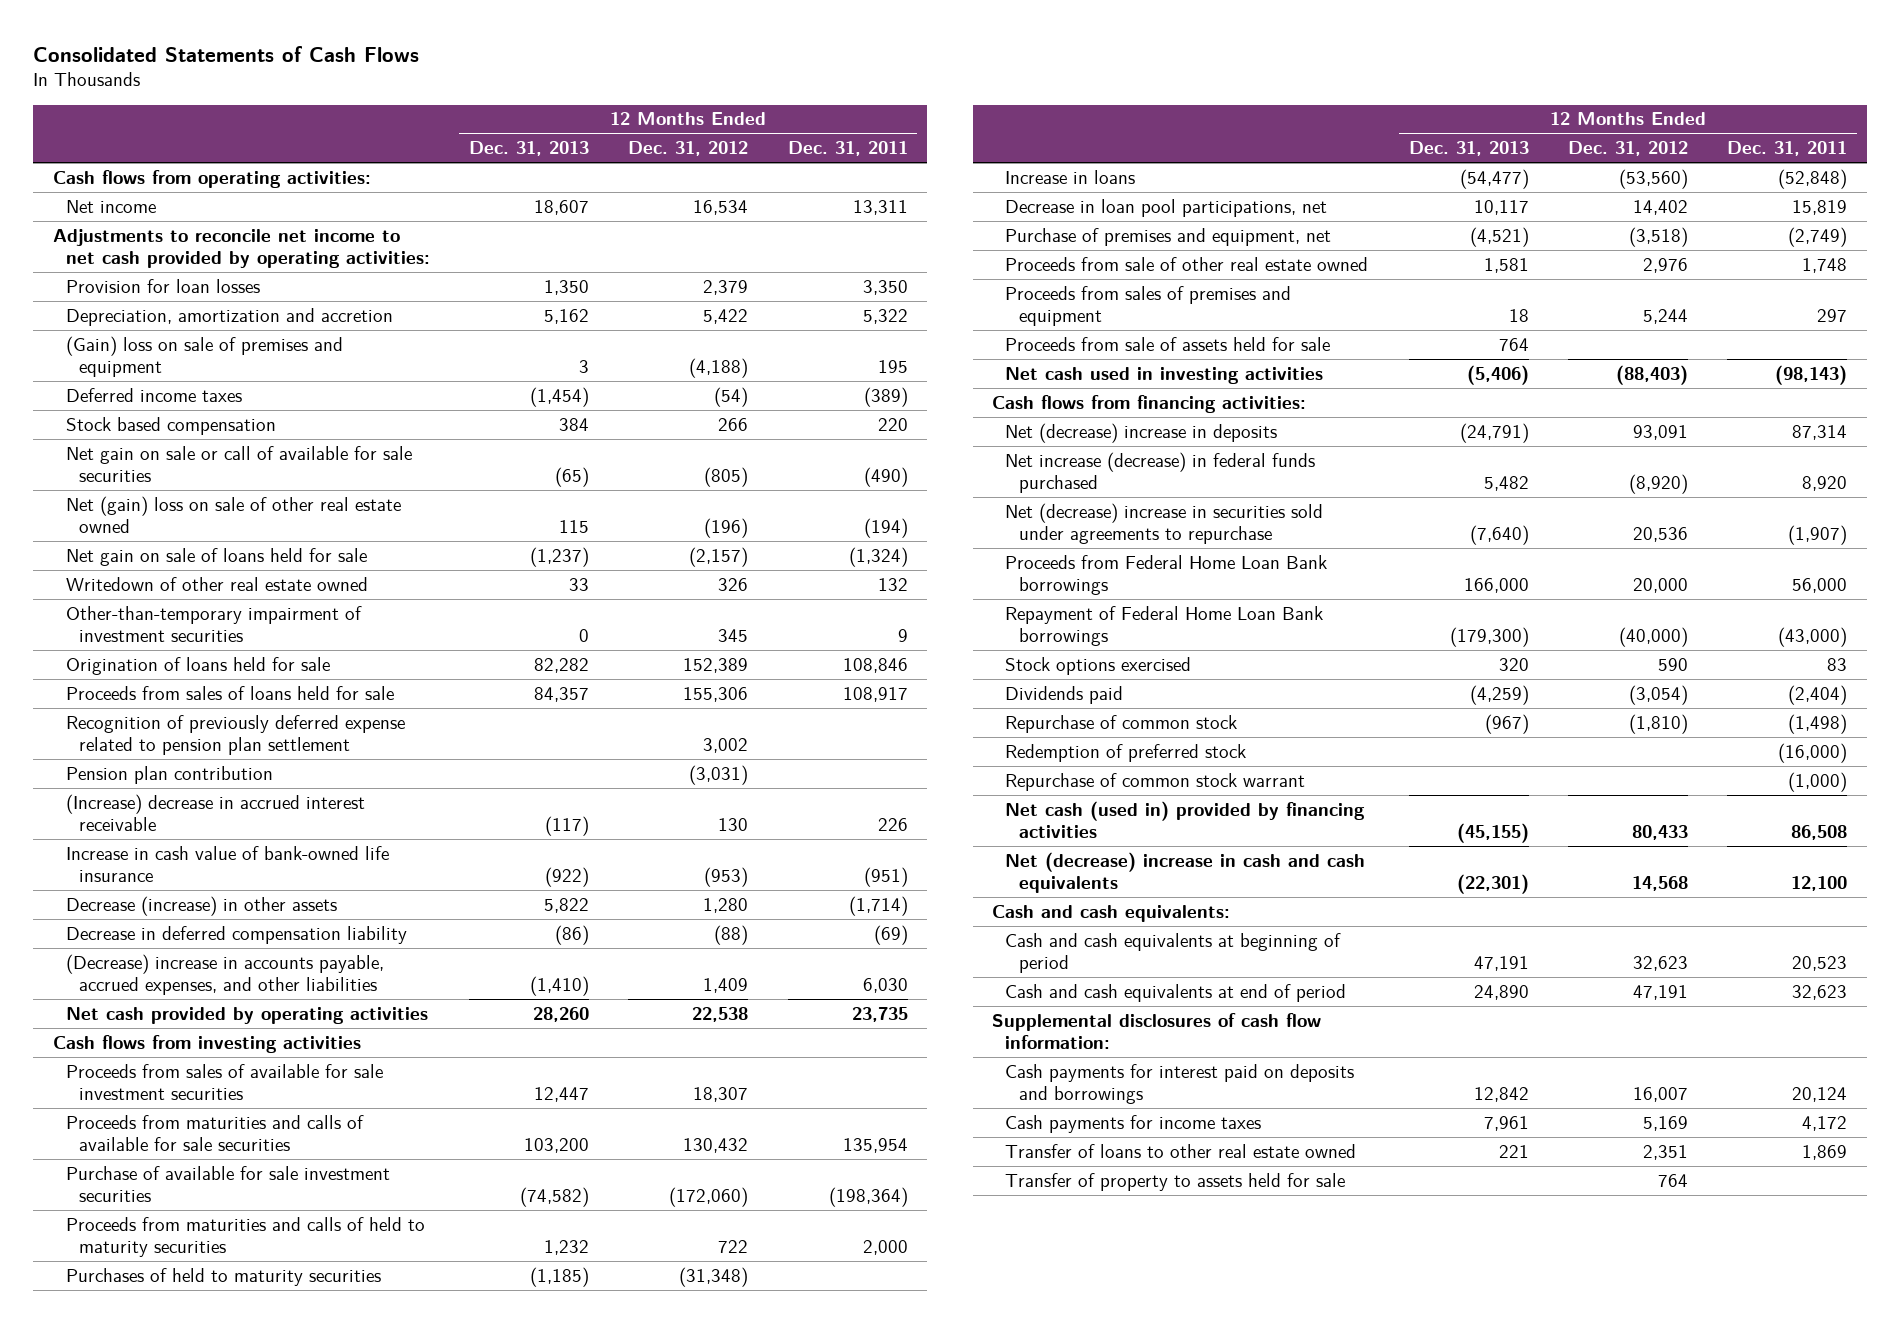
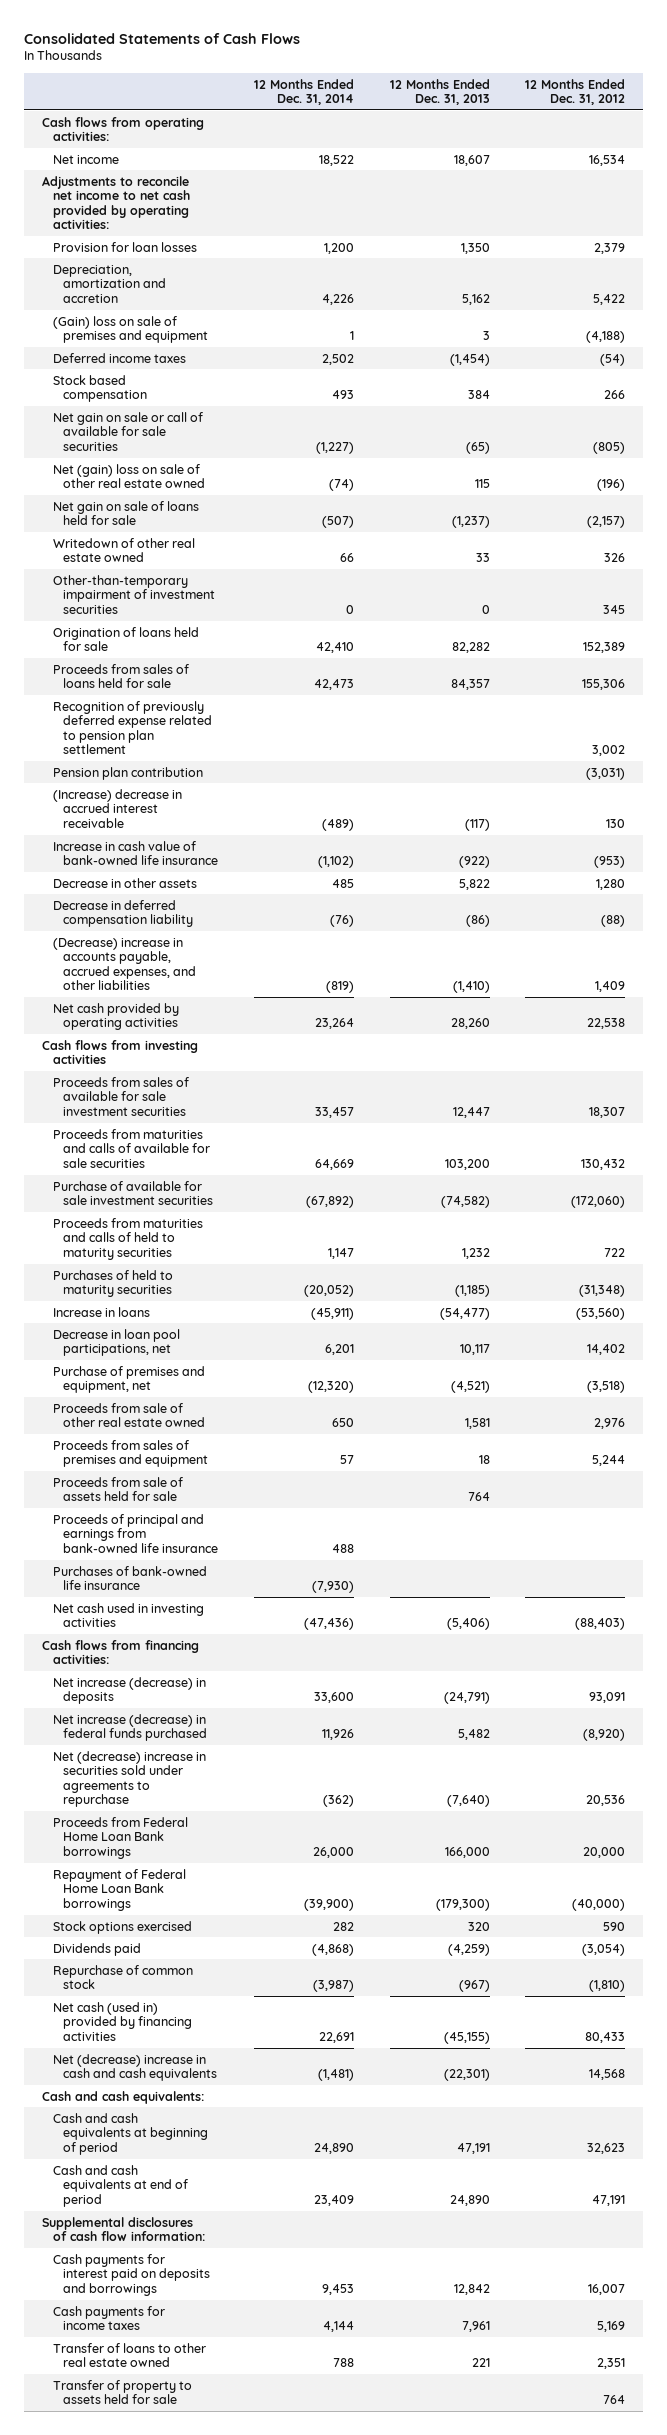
- | 12 Months Ended Dec. 31, 2013 | 12 Months Ended Dec. 31, 2012 | 12 Months Ended Dec. 31, 2011
+ | 12 Months Ended Dec. 31, 2014 | 12 Months Ended Dec. 31, 2013 | 12 Months Ended Dec. 31, 2012
- Decrease (increase) in other assets | 5,822 | 1,280 | (1,714)
+ Decrease in other assets | 485 | 5,822 | 1,280
+ Proceeds of principal and earnings from bank-owned life insurance | 488 | |
+ Purchases of bank-owned life insurance | (7,930) | |
- Net (decrease) increase in deposits | (24,791) | 93,091 | 87,314
+ Net increase (decrease) in deposits | 33,600 | (24,791) | 93,091
- Redemption of preferred stock | | | (16,000)
- Repurchase of common stock warrant | | | (1,000)

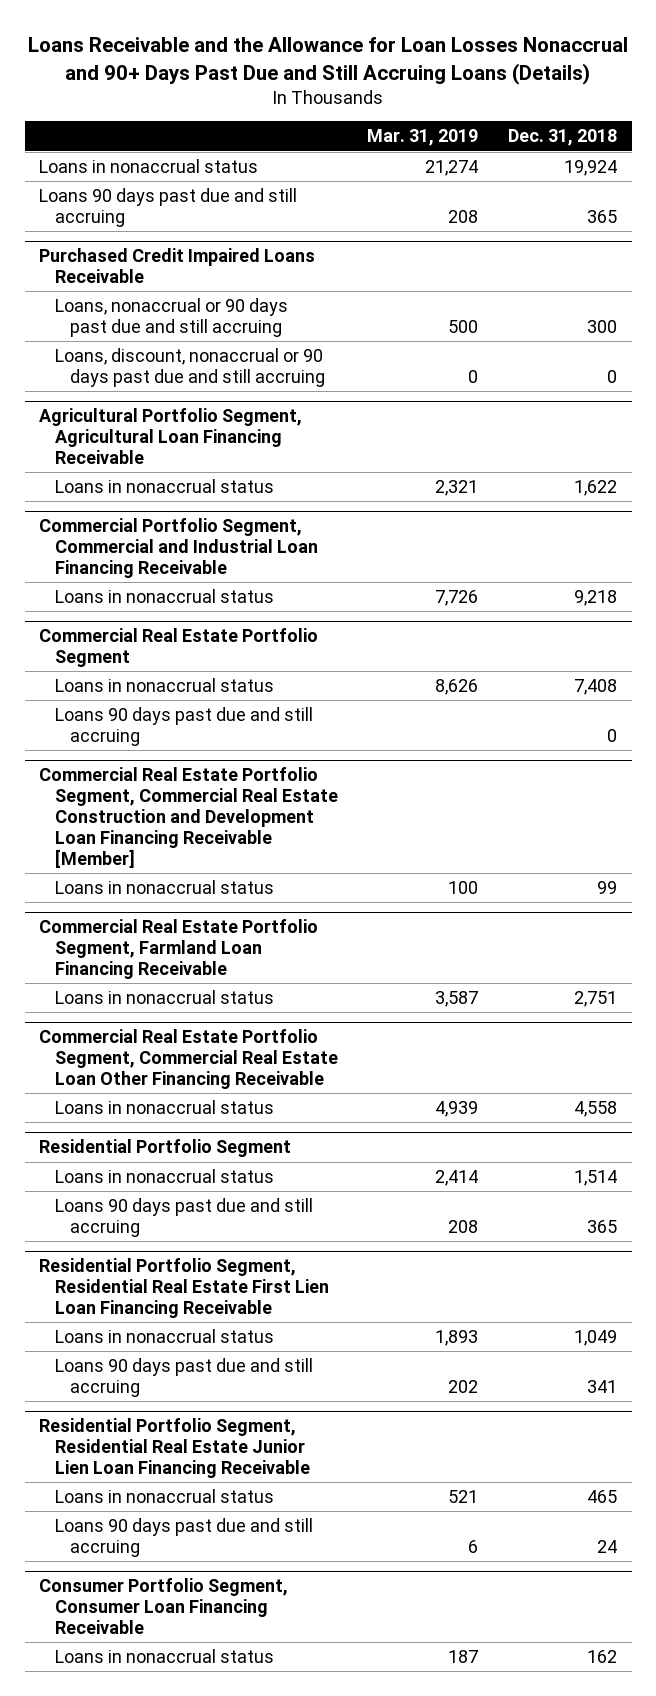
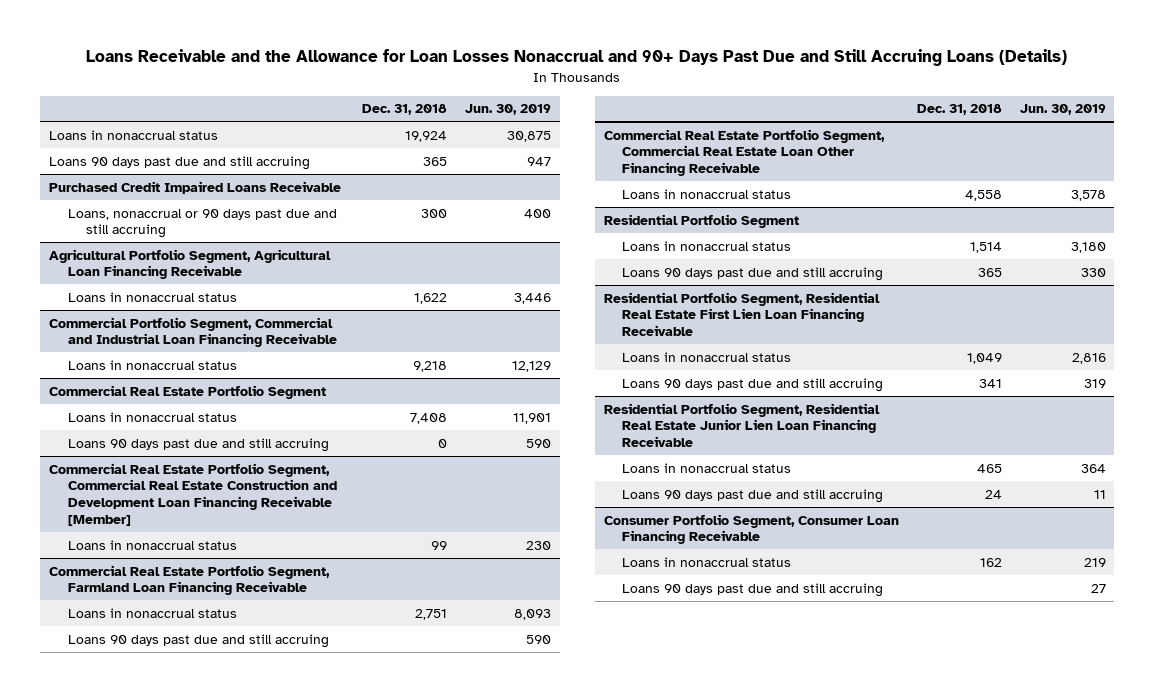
- | Mar. 31, 2019 | Dec. 31, 2018
+ | Dec. 31, 2018 | Jun. 30, 2019
@ Purchased Credit Impaired Loans Receivable
- Loans, discount, nonaccrual or 90 days past due and still accruing | 0 | 0
@ Commercial Real Estate Portfolio Segment, Farmland Loan Financing Receivable
+ Loans 90 days past due and still accruing | | 590
@ Consumer Portfolio Segment, Consumer Loan Financing Receivable
+ Loans 90 days past due and still accruing | | 27

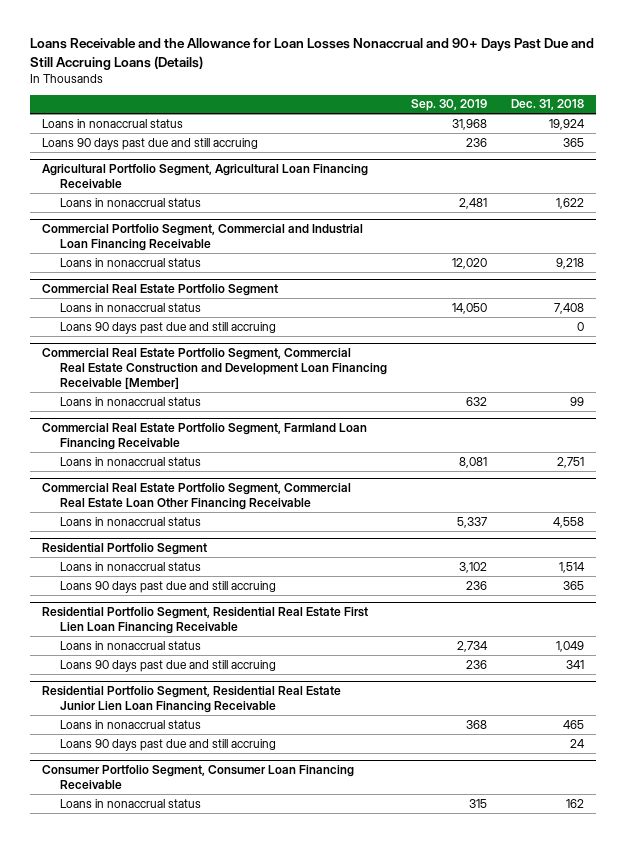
- | Dec. 31, 2018 | Jun. 30, 2019
+ | Sep. 30, 2019 | Dec. 31, 2018
- Purchased Credit Impaired Loans Receivable
- Loans, nonaccrual or 90 days past due and still accruing | 300 | 400
@ Commercial Real Estate Portfolio Segment, Farmland Loan Financing Receivable
- Loans 90 days past due and still accruing | | 590
@ Consumer Portfolio Segment, Consumer Loan Financing Receivable
- Loans 90 days past due and still accruing | | 27

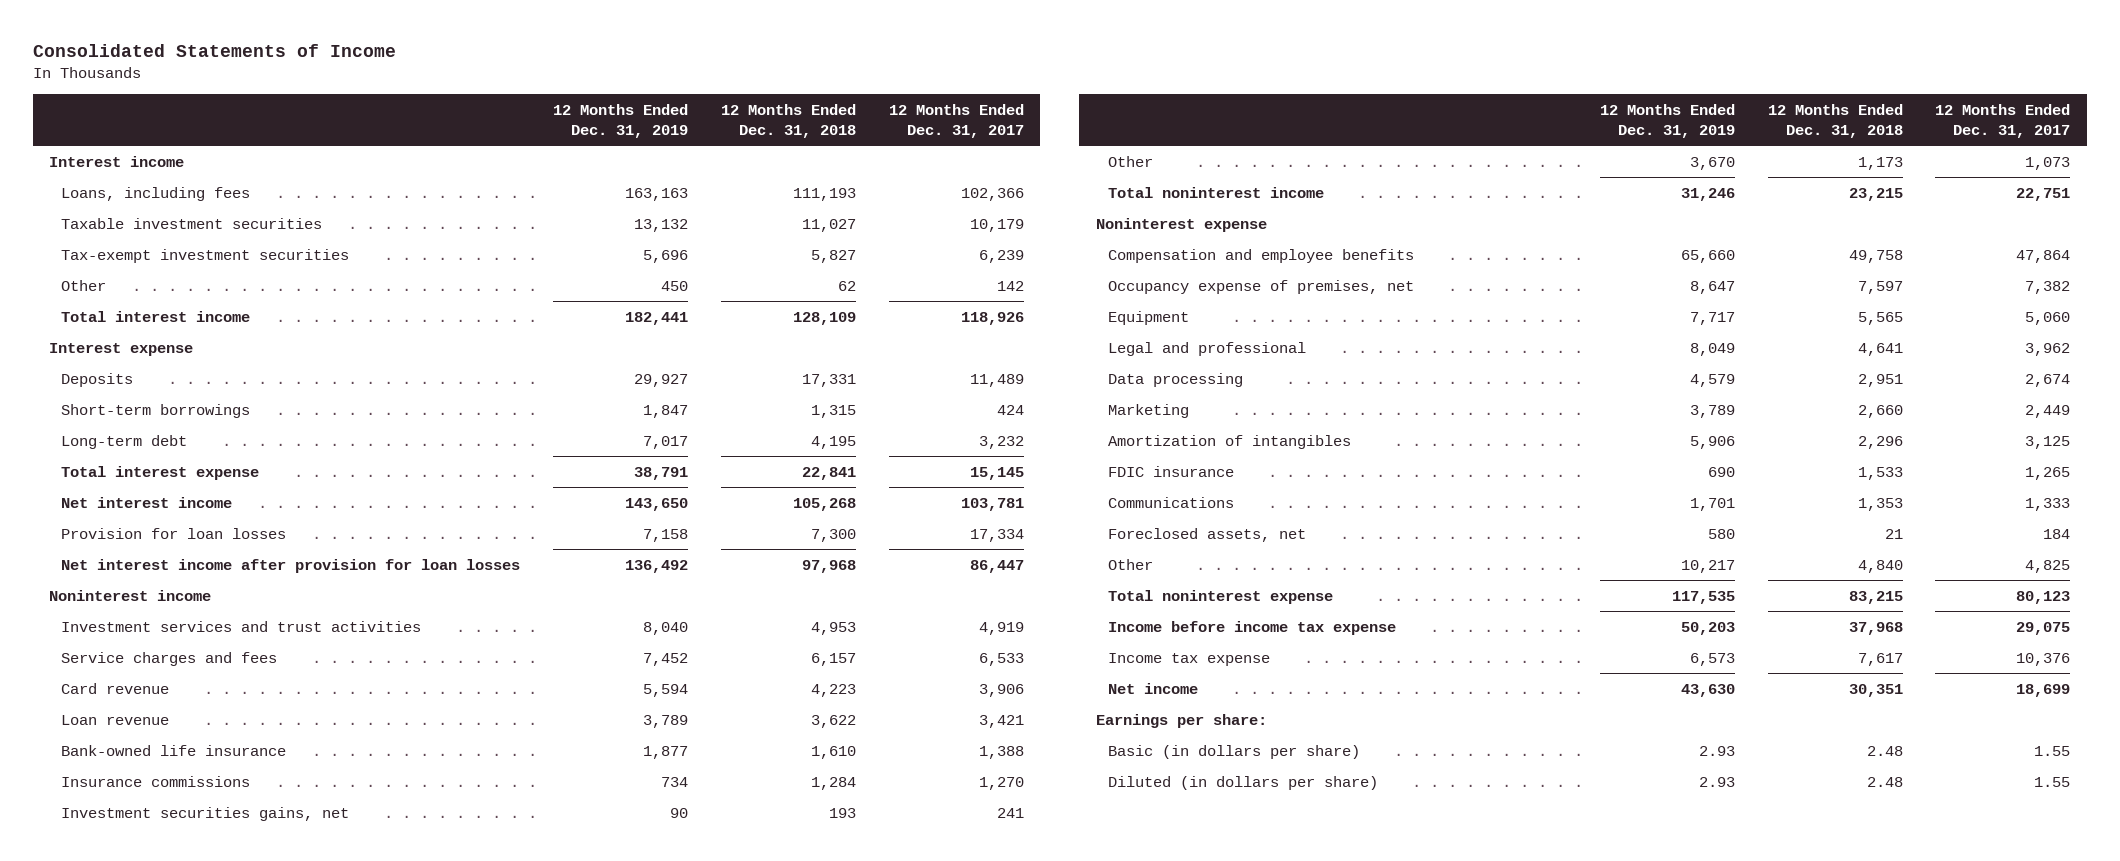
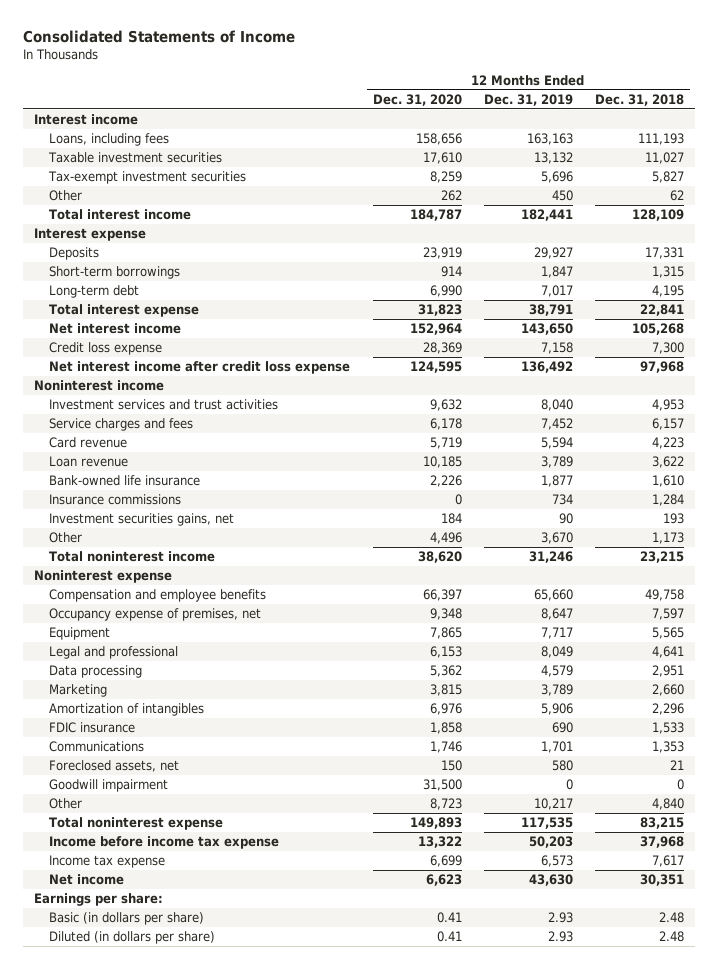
- | 12 Months Ended Dec. 31, 2019 | 12 Months Ended Dec. 31, 2018 | 12 Months Ended Dec. 31, 2017
+ | 12 Months Ended Dec. 31, 2020 | 12 Months Ended Dec. 31, 2019 | 12 Months Ended Dec. 31, 2018
- Provision for loan losses | 7,158 | 7,300 | 17,334
- Net interest income after provision for loan losses | 136,492 | 97,968 | 86,447
+ Credit loss expense | 28,369 | 7,158 | 7,300
+ Net interest income after credit loss expense | 124,595 | 136,492 | 97,968
+ Goodwill impairment | 31,500 | 0 | 0

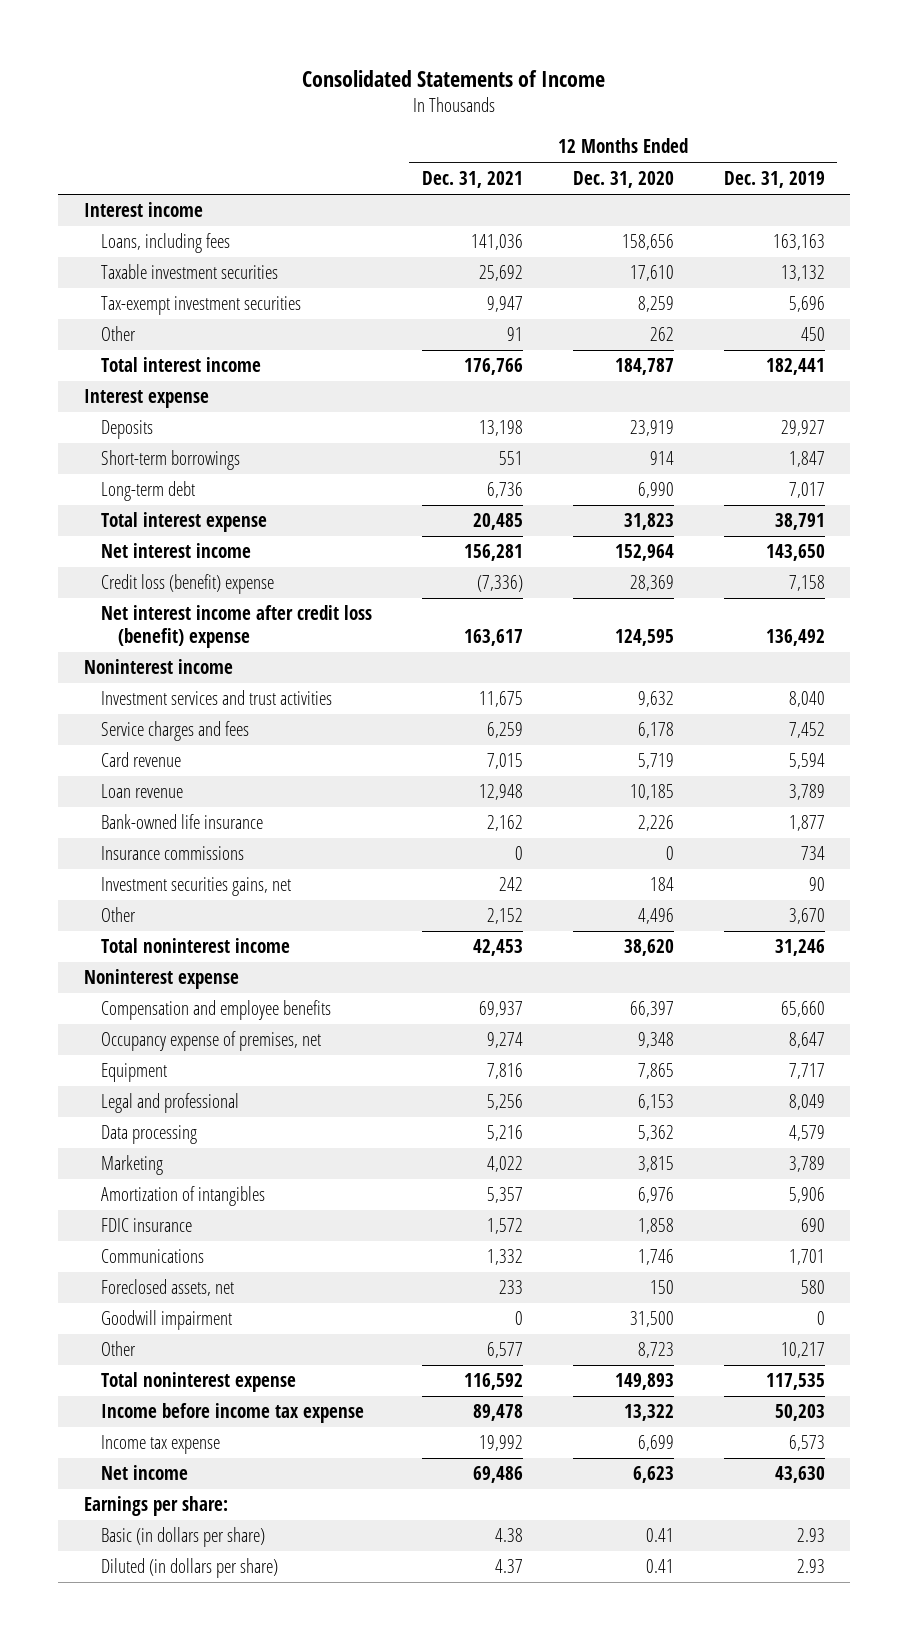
- | 12 Months Ended Dec. 31, 2020 | 12 Months Ended Dec. 31, 2019 | 12 Months Ended Dec. 31, 2018
+ | 12 Months Ended Dec. 31, 2021 | 12 Months Ended Dec. 31, 2020 | 12 Months Ended Dec. 31, 2019
- Credit loss expense | 28,369 | 7,158 | 7,300
- Net interest income after credit loss expense | 124,595 | 136,492 | 97,968
+ Credit loss (benefit) expense | (7,336) | 28,369 | 7,158
+ Net interest income after credit loss (benefit) expense | 163,617 | 124,595 | 136,492

